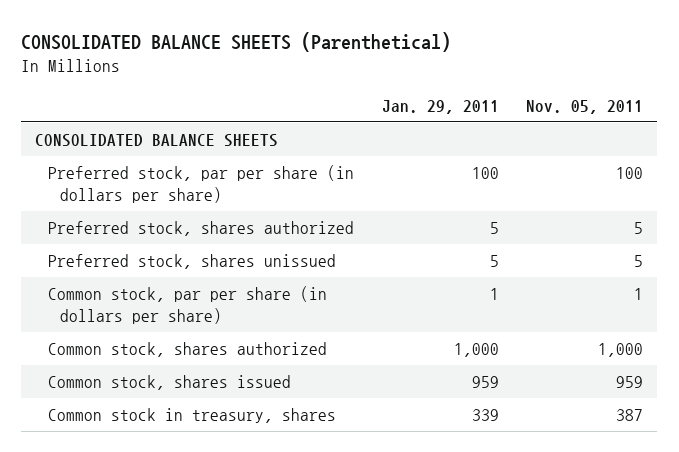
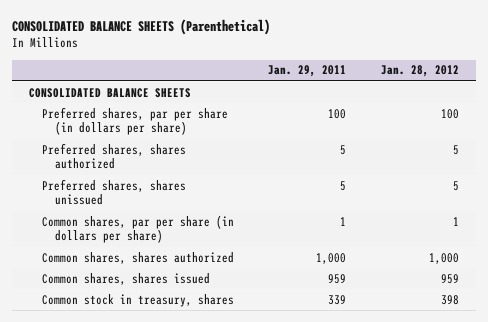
- | Jan. 29, 2011 | Nov. 05, 2011
+ | Jan. 29, 2011 | Jan. 28, 2012
- Preferred stock, par per share (in dollars per share) | 100 | 100
- Preferred stock, shares authorized | 5 | 5
- Preferred stock, shares unissued | 5 | 5
- Common stock, par per share (in dollars per share) | 1 | 1
- Common stock, shares authorized | 1,000 | 1,000
- Common stock, shares issued | 959 | 959
+ Preferred shares, par per share (in dollars per share) | 100 | 100
+ Preferred shares, shares authorized | 5 | 5
+ Preferred shares, shares unissued | 5 | 5
+ Common shares, par per share (in dollars per share) | 1 | 1
+ Common shares, shares authorized | 1,000 | 1,000
+ Common shares, shares issued | 959 | 959

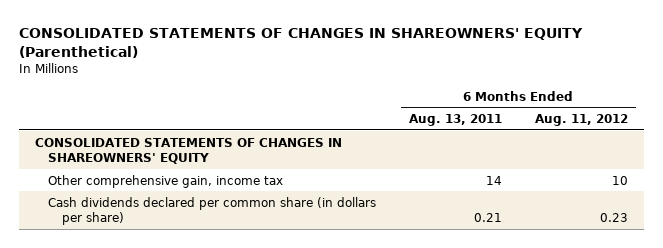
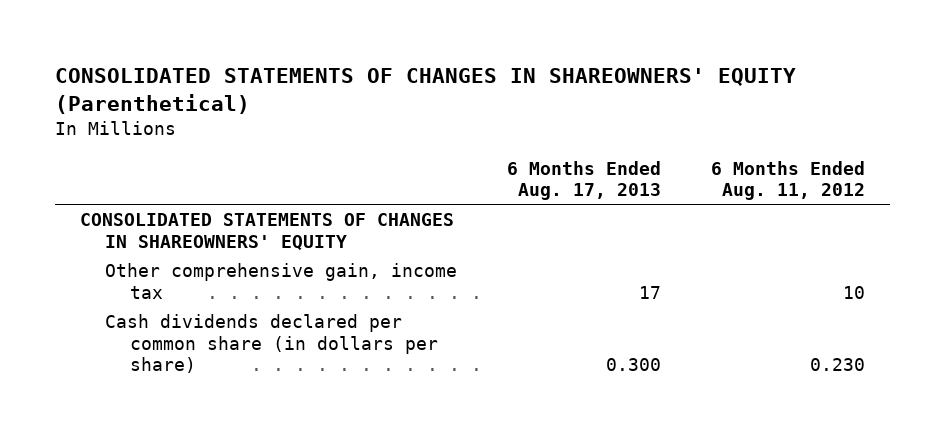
- | 6 Months Ended Aug. 13, 2011 | 6 Months Ended Aug. 11, 2012
+ | 6 Months Ended Aug. 17, 2013 | 6 Months Ended Aug. 11, 2012
- Cash dividends declared per common share (in dollars per share) | 0.21 | 0.23
+ Cash dividends declared per common share (in dollars per share) | 0.300 | 0.230

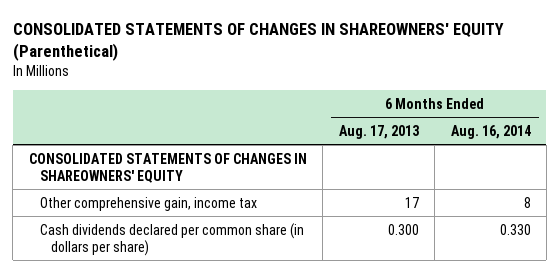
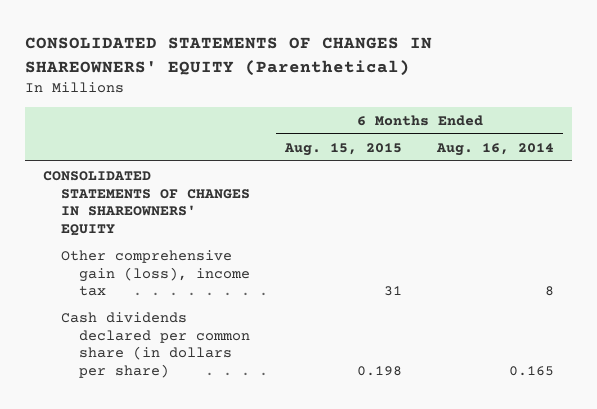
- | 6 Months Ended Aug. 17, 2013 | 6 Months Ended Aug. 16, 2014
+ | 6 Months Ended Aug. 15, 2015 | 6 Months Ended Aug. 16, 2014
- Other comprehensive gain, income tax | 17 | 8
- Cash dividends declared per common share (in dollars per share) | 0.300 | 0.330
+ Other comprehensive gain (loss), income tax | 31 | 8
+ Cash dividends declared per common share (in dollars per share) | 0.198 | 0.165

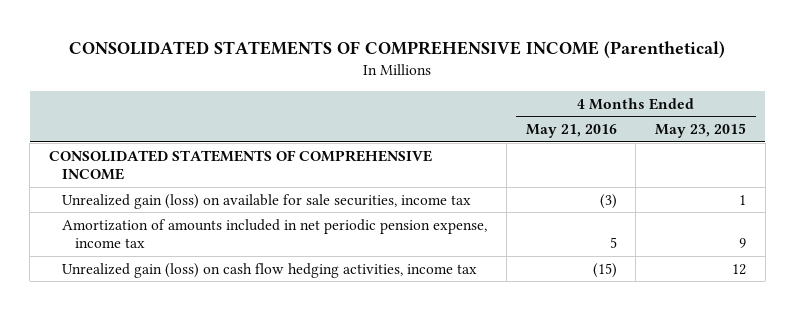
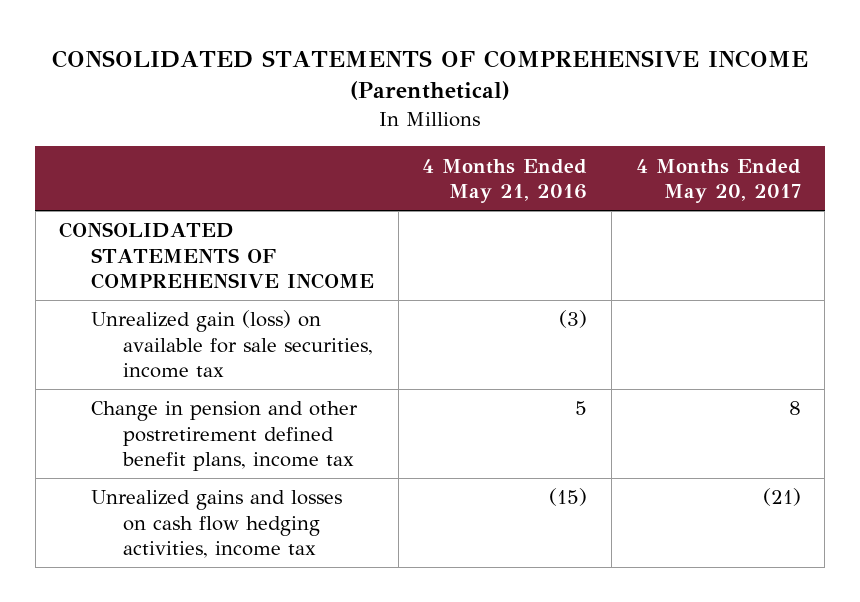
- | 4 Months Ended May 21, 2016 | 4 Months Ended May 23, 2015
+ | 4 Months Ended May 21, 2016 | 4 Months Ended May 20, 2017
- Amortization of amounts included in net periodic pension expense, income tax | 5 | 9
- Unrealized gain (loss) on cash flow hedging activities, income tax | (15) | 12
+ Change in pension and other postretirement defined benefit plans, income tax | 5 | 8
+ Unrealized gains and losses on cash flow hedging activities, income tax | (15) | (21)

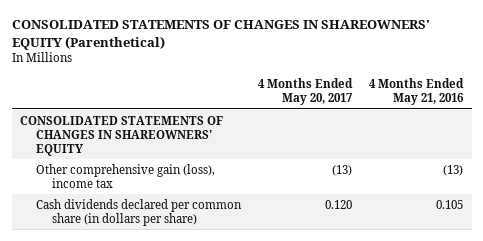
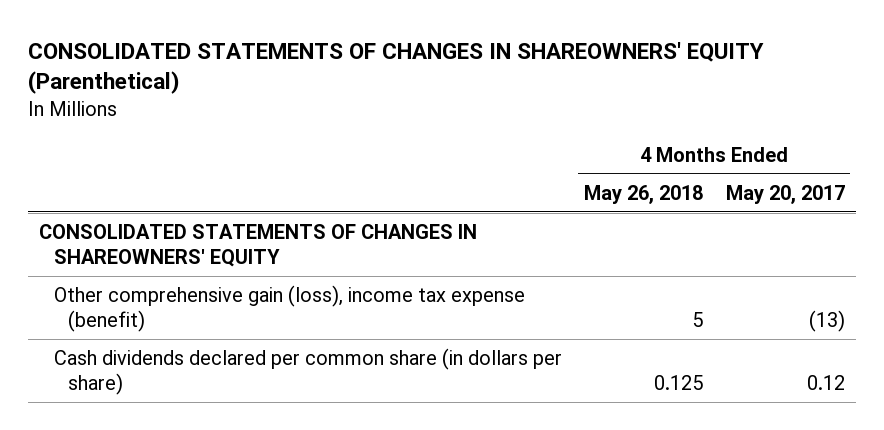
- | 4 Months Ended May 20, 2017 | 4 Months Ended May 21, 2016
+ | 4 Months Ended May 26, 2018 | 4 Months Ended May 20, 2017
- Other comprehensive gain (loss), income tax | (13) | (13)
- Cash dividends declared per common share (in dollars per share) | 0.120 | 0.105
+ Other comprehensive gain (loss), income tax expense (benefit) | 5 | (13)
+ Cash dividends declared per common share (in dollars per share) | 0.125 | 0.12

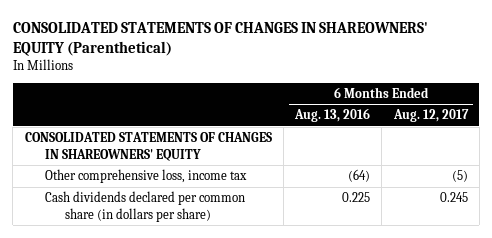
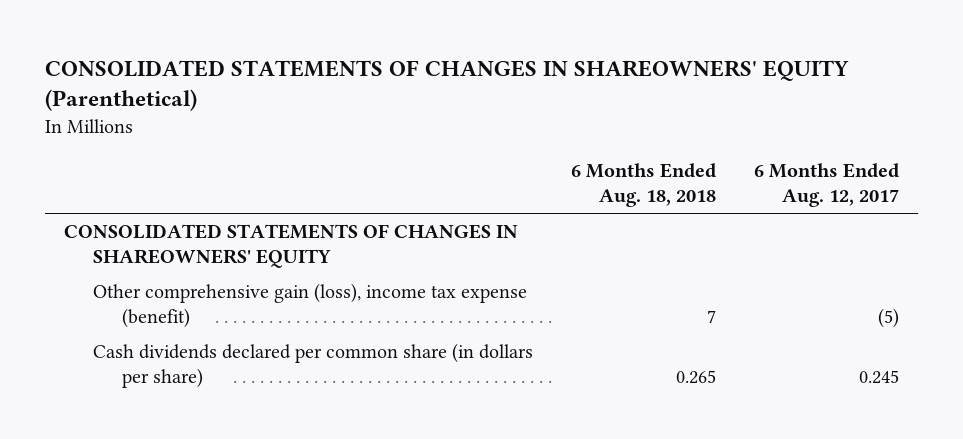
- | 6 Months Ended Aug. 13, 2016 | 6 Months Ended Aug. 12, 2017
+ | 6 Months Ended Aug. 18, 2018 | 6 Months Ended Aug. 12, 2017
- Other comprehensive loss, income tax | (64) | (5)
+ Other comprehensive gain (loss), income tax expense (benefit) | 7 | (5)

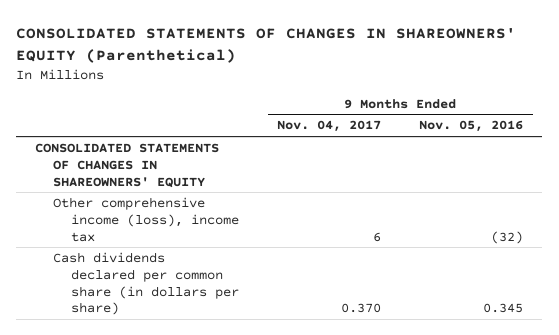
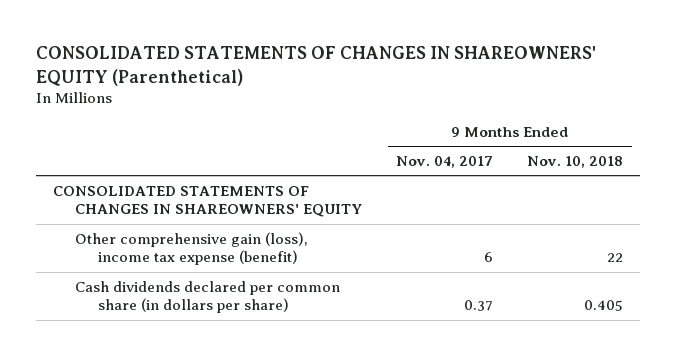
- | 9 Months Ended Nov. 04, 2017 | 9 Months Ended Nov. 05, 2016
+ | 9 Months Ended Nov. 04, 2017 | 9 Months Ended Nov. 10, 2018
- Other comprehensive income (loss), income tax | 6 | (32)
- Cash dividends declared per common share (in dollars per share) | 0.370 | 0.345
+ Other comprehensive gain (loss), income tax expense (benefit) | 6 | 22
+ Cash dividends declared per common share (in dollars per share) | 0.37 | 0.405

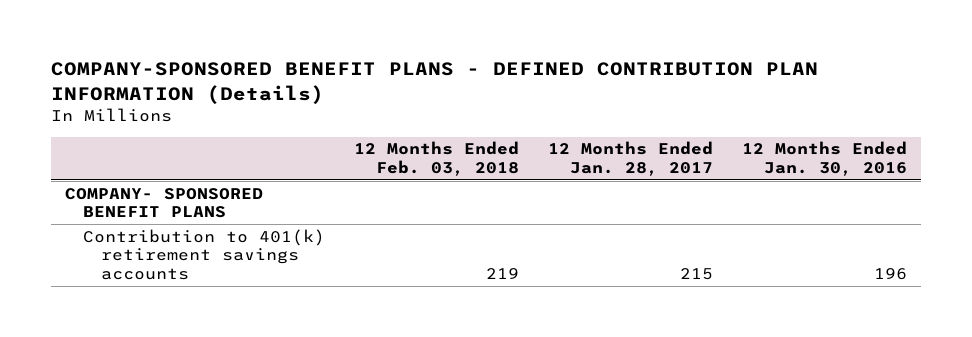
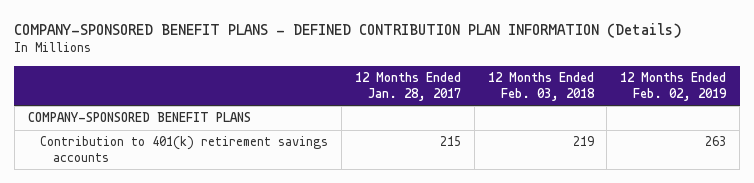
- | 12 Months Ended Feb. 03, 2018 | 12 Months Ended Jan. 28, 2017 | 12 Months Ended Jan. 30, 2016
+ | 12 Months Ended Jan. 28, 2017 | 12 Months Ended Feb. 03, 2018 | 12 Months Ended Feb. 02, 2019
- COMPANY- SPONSORED BENEFIT PLANS
+ COMPANY-SPONSORED BENEFIT PLANS

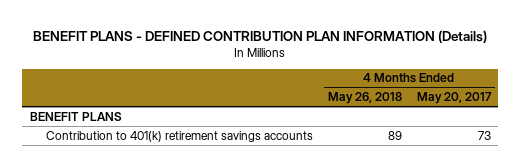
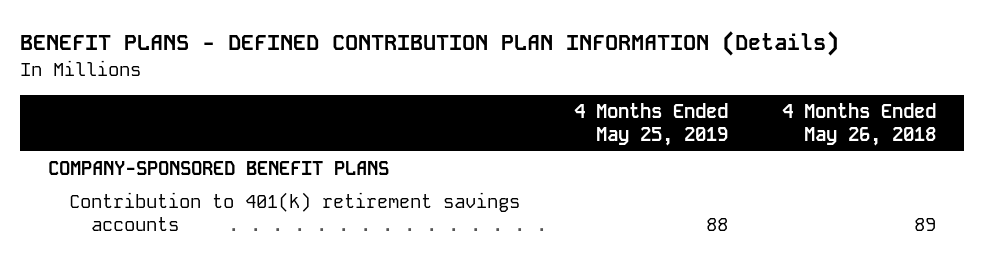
- | 4 Months Ended May 26, 2018 | 4 Months Ended May 20, 2017
+ | 4 Months Ended May 25, 2019 | 4 Months Ended May 26, 2018
- BENEFIT PLANS
+ COMPANY-SPONSORED BENEFIT PLANS

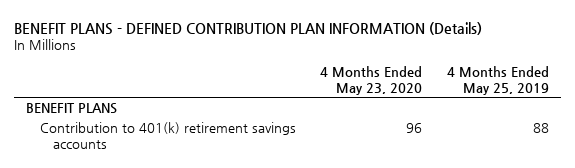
- | 4 Months Ended May 25, 2019 | 4 Months Ended May 26, 2018
+ | 4 Months Ended May 23, 2020 | 4 Months Ended May 25, 2019
- COMPANY-SPONSORED BENEFIT PLANS
+ BENEFIT PLANS

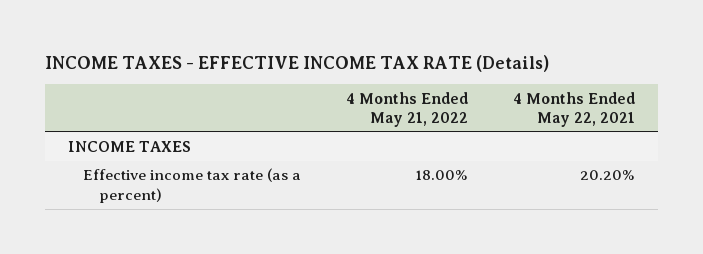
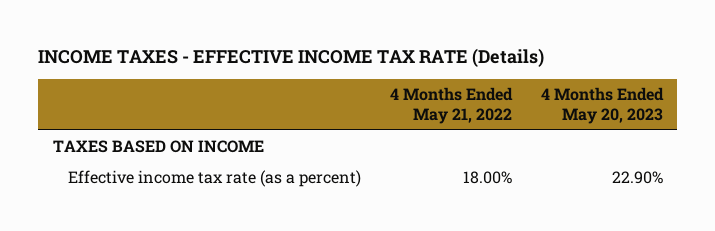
- | 4 Months Ended May 21, 2022 | 4 Months Ended May 22, 2021
+ | 4 Months Ended May 21, 2022 | 4 Months Ended May 20, 2023
- INCOME TAXES
+ TAXES BASED ON INCOME

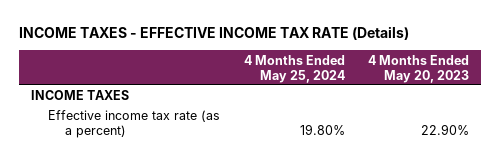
- | 4 Months Ended May 21, 2022 | 4 Months Ended May 20, 2023
+ | 4 Months Ended May 25, 2024 | 4 Months Ended May 20, 2023
- TAXES BASED ON INCOME
+ INCOME TAXES

